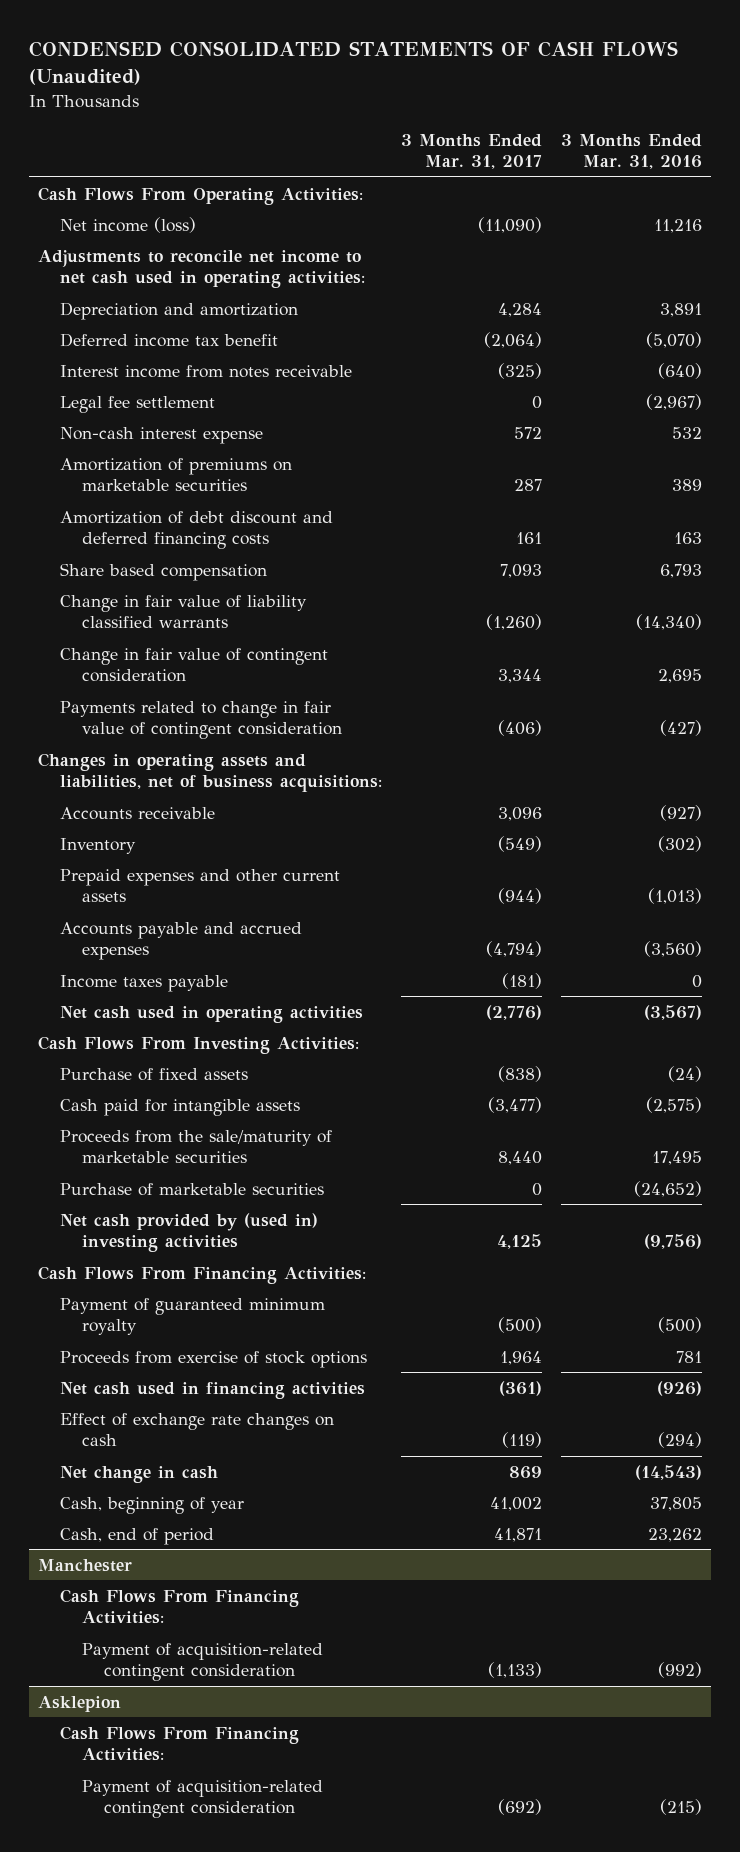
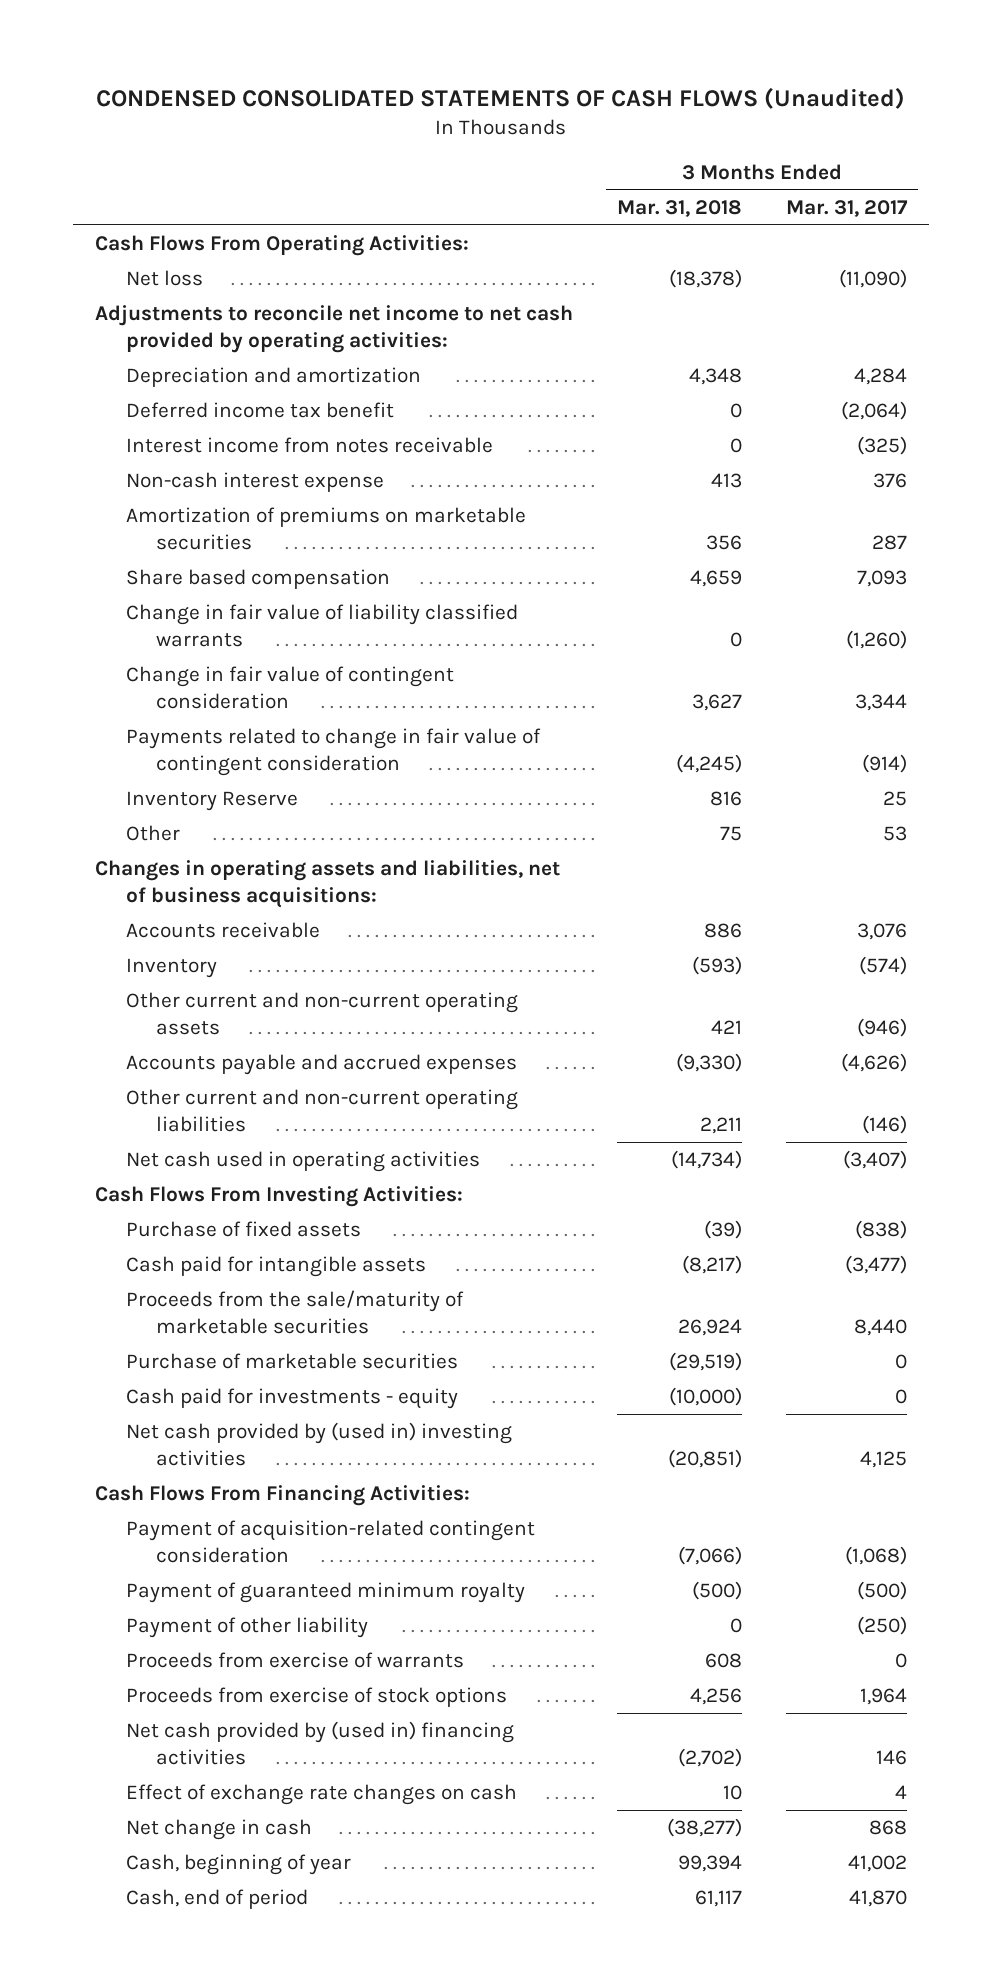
- | 3 Months Ended Mar. 31, 2017 | 3 Months Ended Mar. 31, 2016
+ | 3 Months Ended Mar. 31, 2018 | 3 Months Ended Mar. 31, 2017
- Net income (loss) | (11,090) | 11,216
- Adjustments to reconcile net income to net cash used in operating activities:
+ Net loss | (18,378) | (11,090)
+ Adjustments to reconcile net income to net cash provided by operating activities:
- Legal fee settlement | 0 | (2,967)
- Non-cash interest expense | 572 | 532
+ Non-cash interest expense | 413 | 376
- Amortization of debt discount and deferred financing costs | 161 | 163
- Payments related to change in fair value of contingent consideration | (406) | (427)
+ Payments related to change in fair value of contingent consideration | (4,245) | (914)
+ Inventory Reserve | 816 | 25
+ Other | 75 | 53
- Accounts receivable | 3,096 | (927)
- Inventory | (549) | (302)
- Prepaid expenses and other current assets | (944) | (1,013)
- Accounts payable and accrued expenses | (4,794) | (3,560)
- Income taxes payable | (181) | 0
- Net cash used in operating activities | (2,776) | (3,567)
+ Accounts receivable | 886 | 3,076
+ Inventory | (593) | (574)
+ Other current and non-current operating assets | 421 | (946)
+ Accounts payable and accrued expenses | (9,330) | (4,626)
+ Other current and non-current operating liabilities | 2,211 | (146)
+ Net cash used in operating activities | (14,734) | (3,407)
+ Cash paid for investments - equity | (10,000) | 0
+ Payment of acquisition-related contingent consideration | (7,066) | (1,068)
+ Payment of other liability | 0 | (250)
+ Proceeds from exercise of warrants | 608 | 0
- Net cash used in financing activities | (361) | (926)
- Effect of exchange rate changes on cash | (119) | (294)
- Net change in cash | 869 | (14,543)
+ Net cash provided by (used in) financing activities | (2,702) | 146
+ Effect of exchange rate changes on cash | 10 | 4
+ Net change in cash | (38,277) | 868
- Cash, end of period | 41,871 | 23,262
- Manchester
- Cash Flows From Financing Activities:
- Payment of acquisition-related contingent consideration | (1,133) | (992)
- Asklepion
- Cash Flows From Financing Activities:
- Payment of acquisition-related contingent consideration | (692) | (215)
+ Cash, end of period | 61,117 | 41,870

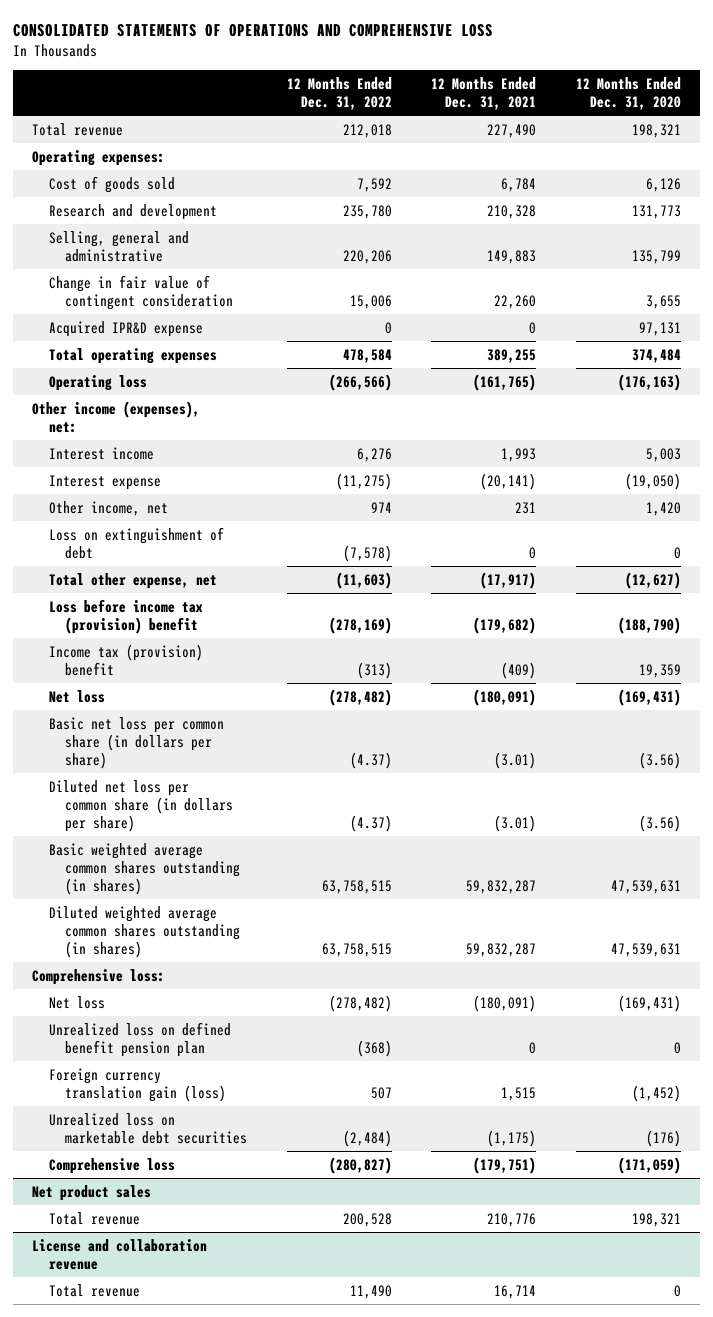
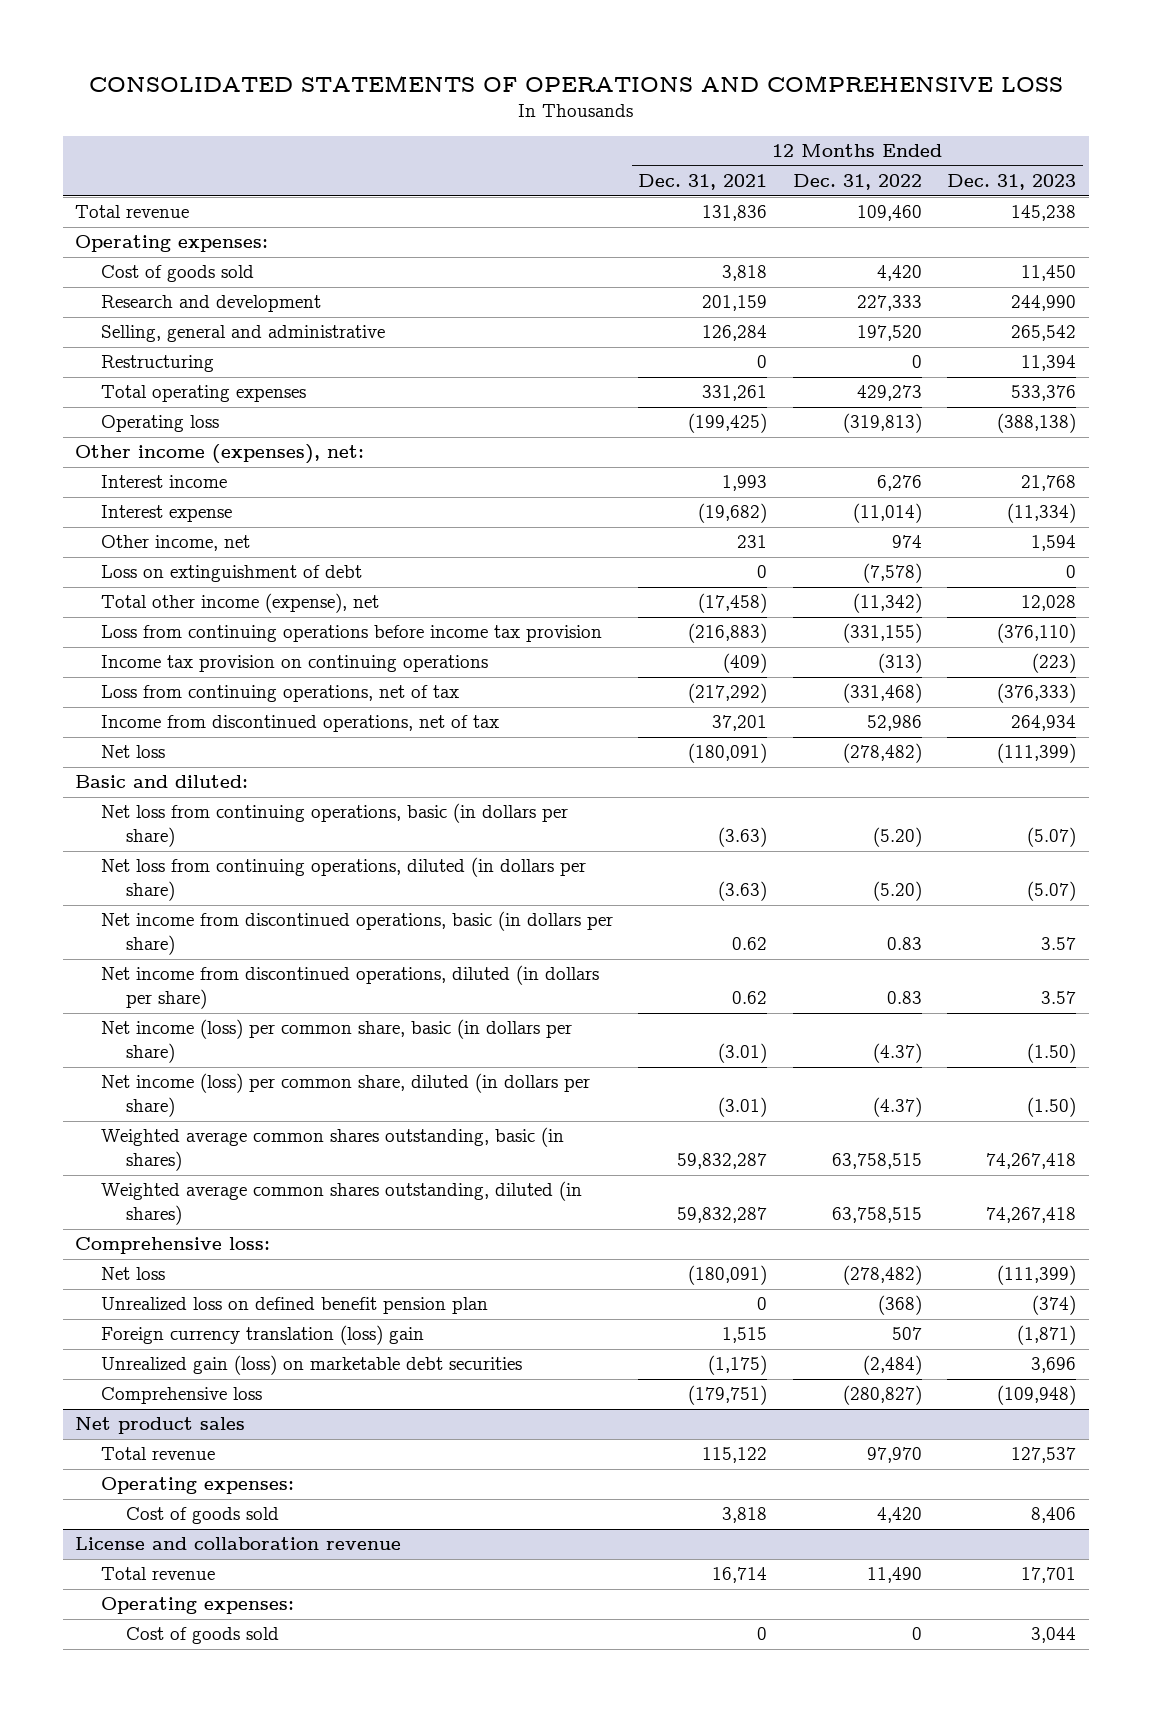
- | 12 Months Ended Dec. 31, 2022 | 12 Months Ended Dec. 31, 2021 | 12 Months Ended Dec. 31, 2020
+ | 12 Months Ended Dec. 31, 2021 | 12 Months Ended Dec. 31, 2022 | 12 Months Ended Dec. 31, 2023
- Total revenue | 212,018 | 227,490 | 198,321
+ Total revenue | 131,836 | 109,460 | 145,238
- Cost of goods sold | 7,592 | 6,784 | 6,126
- Research and development | 235,780 | 210,328 | 131,773
- Selling, general and administrative | 220,206 | 149,883 | 135,799
- Change in fair value of contingent consideration | 15,006 | 22,260 | 3,655
- Acquired IPR&D expense | 0 | 0 | 97,131
- Total operating expenses | 478,584 | 389,255 | 374,484
- Operating loss | (266,566) | (161,765) | (176,163)
+ Cost of goods sold | 3,818 | 4,420 | 11,450
+ Research and development | 201,159 | 227,333 | 244,990
+ Selling, general and administrative | 126,284 | 197,520 | 265,542
+ Restructuring | 0 | 0 | 11,394
+ Total operating expenses | 331,261 | 429,273 | 533,376
+ Operating loss | (199,425) | (319,813) | (388,138)
- Interest expense | (11,275) | (20,141) | (19,050)
+ Interest expense | (19,682) | (11,014) | (11,334)
- Total other expense, net | (11,603) | (17,917) | (12,627)
- Loss before income tax (provision) benefit | (278,169) | (179,682) | (188,790)
- Income tax (provision) benefit | (313) | (409) | 19,359
+ Total other income (expense), net | (17,458) | (11,342) | 12,028
+ Loss from continuing operations before income tax provision | (216,883) | (331,155) | (376,110)
+ Income tax provision on continuing operations | (409) | (313) | (223)
+ Loss from continuing operations, net of tax | (217,292) | (331,468) | (376,333)
+ Income from discontinued operations, net of tax | 37,201 | 52,986 | 264,934
- Basic net loss per common share (in dollars per share) | (4.37) | (3.01) | (3.56)
- Diluted net loss per common share (in dollars per share) | (4.37) | (3.01) | (3.56)
- Basic weighted average common shares outstanding (in shares) | 63,758,515 | 59,832,287 | 47,539,631
- Diluted weighted average common shares outstanding (in shares) | 63,758,515 | 59,832,287 | 47,539,631
+ Basic and diluted:
+ Net loss from continuing operations, basic (in dollars per share) | (3.63) | (5.20) | (5.07)
+ Net loss from continuing operations, diluted (in dollars per share) | (3.63) | (5.20) | (5.07)
+ Net income from discontinued operations, basic (in dollars per share) | 0.62 | 0.83 | 3.57
+ Net income from discontinued operations, diluted (in dollars per share) | 0.62 | 0.83 | 3.57
+ Net income (loss) per common share, basic (in dollars per share) | (3.01) | (4.37) | (1.50)
+ Net income (loss) per common share, diluted (in dollars per share) | (3.01) | (4.37) | (1.50)
+ Weighted average common shares outstanding, basic (in shares) | 59,832,287 | 63,758,515 | 74,267,418
+ Weighted average common shares outstanding, diluted (in shares) | 59,832,287 | 63,758,515 | 74,267,418
- Foreign currency translation gain (loss) | 507 | 1,515 | (1,452)
- Unrealized loss on marketable debt securities | (2,484) | (1,175) | (176)
+ Foreign currency translation (loss) gain | 1,515 | 507 | (1,871)
+ Unrealized gain (loss) on marketable debt securities | (1,175) | (2,484) | 3,696
@ Net product sales
- Total revenue | 200,528 | 210,776 | 198,321
+ Total revenue | 115,122 | 97,970 | 127,537
+ Operating expenses:
+ Cost of goods sold | 3,818 | 4,420 | 8,406
@ License and collaboration revenue
+ Operating expenses:
+ Cost of goods sold | 0 | 0 | 3,044

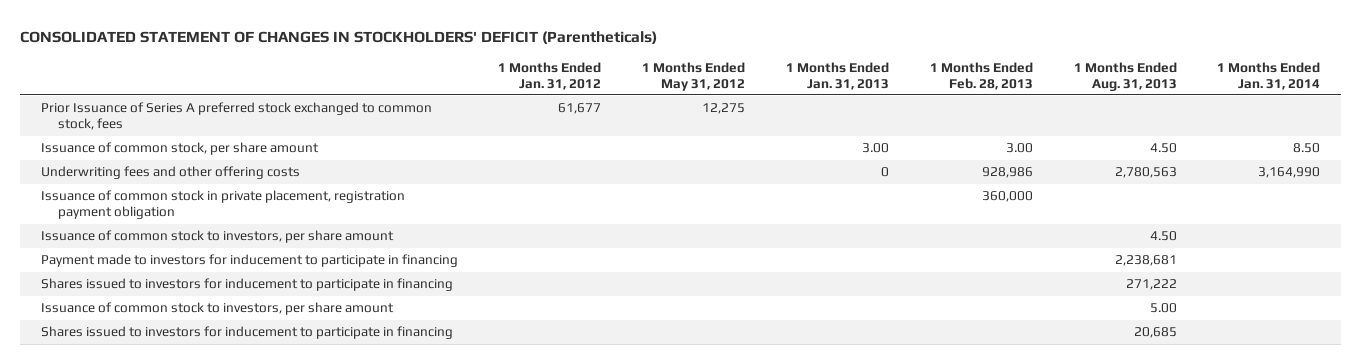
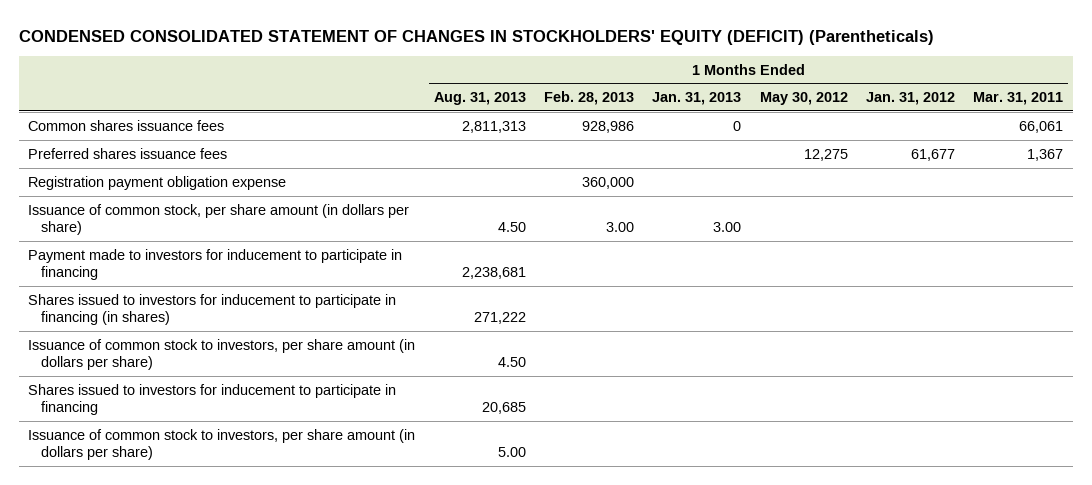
- CONSOLIDATED STATEMENT OF CHANGES IN STOCKHOLDERS' DEFICIT (Parentheticals)
+ CONDENSED CONSOLIDATED STATEMENT OF CHANGES IN STOCKHOLDERS' EQUITY (DEFICIT) (Parentheticals)
- | 1 Months Ended Jan. 31, 2012 | 1 Months Ended May 31, 2012 | 1 Months Ended Jan. 31, 2013 | 1 Months Ended Feb. 28, 2013 | 1 Months Ended Aug. 31, 2013 | 1 Months Ended Jan. 31, 2014
+ | 1 Months Ended Aug. 31, 2013 | 1 Months Ended Feb. 28, 2013 | 1 Months Ended Jan. 31, 2013 | 1 Months Ended May 30, 2012 | 1 Months Ended Jan. 31, 2012 | 1 Months Ended Mar. 31, 2011
- Prior Issuance of Series A preferred stock exchanged to common stock, fees | 61,677 | 12,275 | | | |
- Issuance of common stock, per share amount | | | 3.00 | 3.00 | 4.50 | 8.50
- Underwriting fees and other offering costs | | | 0 | 928,986 | 2,780,563 | 3,164,990
- Issuance of common stock in private placement, registration payment obligation | | | | 360,000 | |
- Issuance of common stock to investors, per share amount | | | | | 4.50 |
+ Common shares issuance fees | 2,811,313 | 928,986 | 0 | | | 66,061
+ Preferred shares issuance fees | | | | 12,275 | 61,677 | 1,367
+ Registration payment obligation expense | | 360,000 | | | |
+ Issuance of common stock, per share amount (in dollars per share) | 4.50 | 3.00 | 3.00 | | |
- Shares issued to investors for inducement to participate in financing | | | | | 271,222 |
- Issuance of common stock to investors, per share amount | | | | | 5.00 |
+ Shares issued to investors for inducement to participate in financing (in shares) | 271,222 | | | | |
+ Issuance of common stock to investors, per share amount (in dollars per share) | 4.50 | | | | |
+ Issuance of common stock to investors, per share amount (in dollars per share) | 5.00 | | | | |

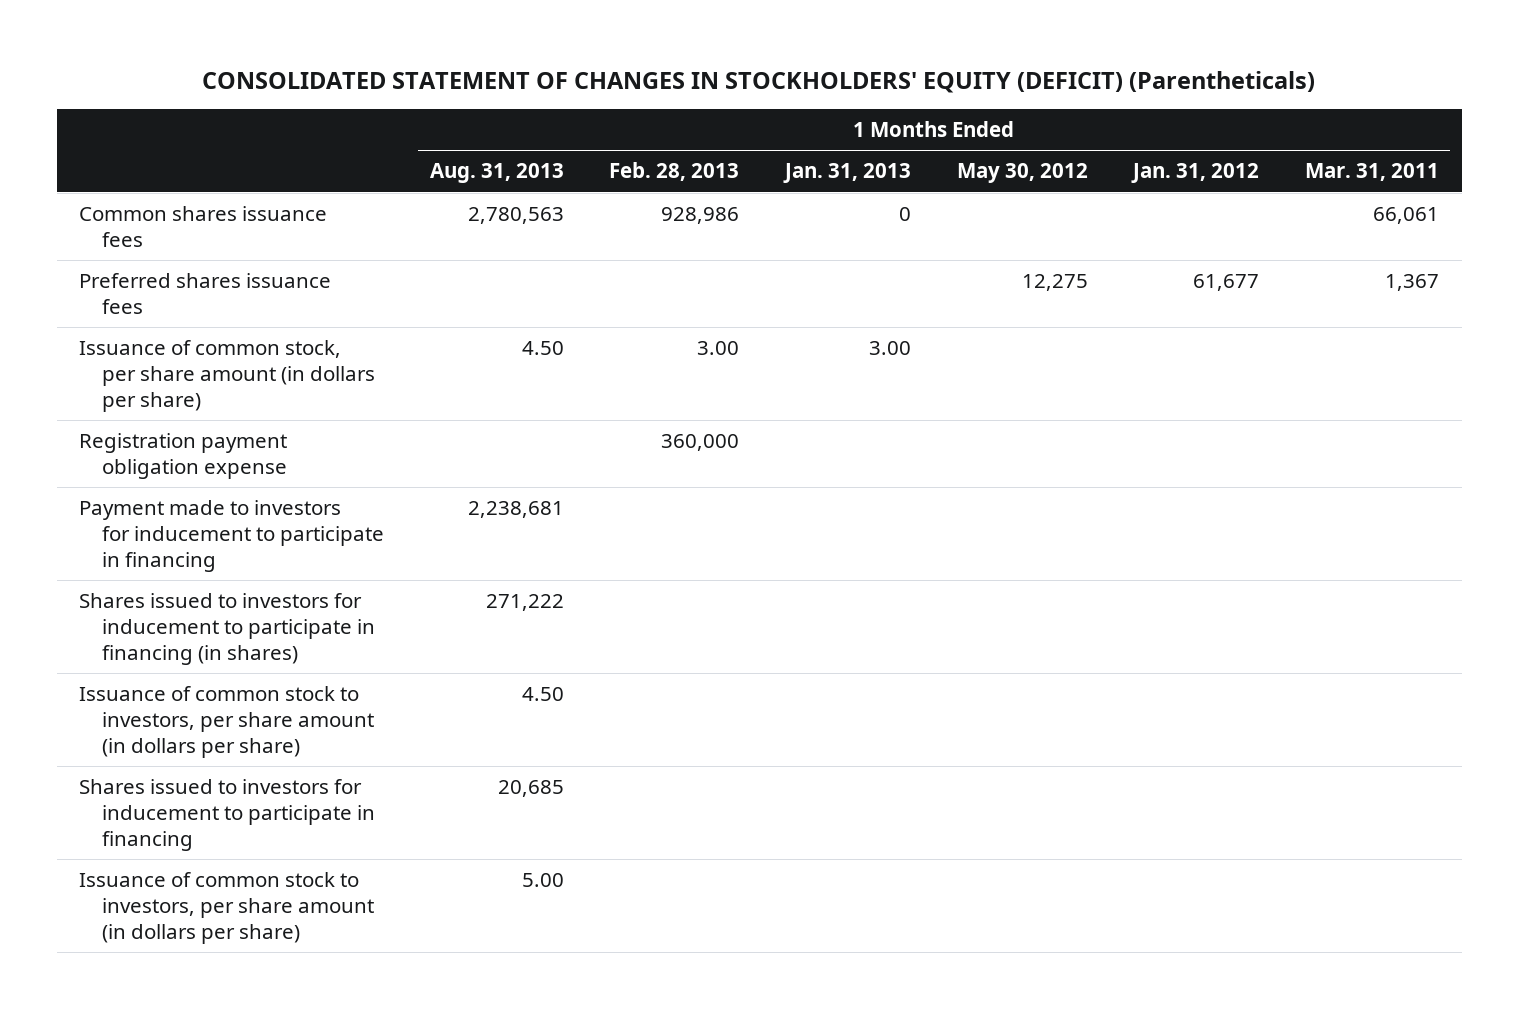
- CONDENSED CONSOLIDATED STATEMENT OF CHANGES IN STOCKHOLDERS' EQUITY (DEFICIT) (Parentheticals)
+ CONSOLIDATED STATEMENT OF CHANGES IN STOCKHOLDERS' EQUITY (DEFICIT) (Parentheticals)
- Common shares issuance fees | 2,811,313 | 928,986 | 0 | | | 66,061
+ Common shares issuance fees | 2,780,563 | 928,986 | 0 | | | 66,061
moved down: Registration payment obligation expense | | 360,000 | | | |

